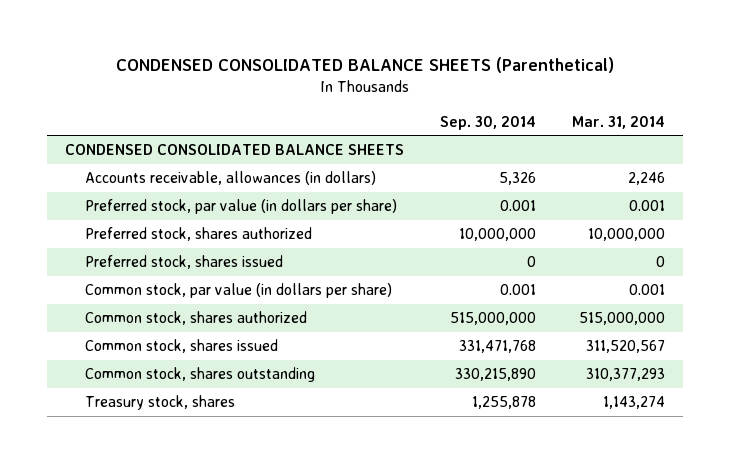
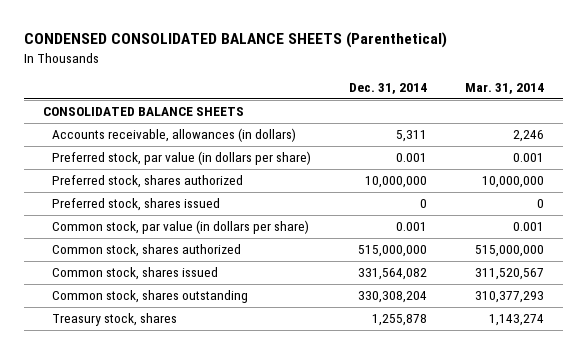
- | Sep. 30, 2014 | Mar. 31, 2014
+ | Dec. 31, 2014 | Mar. 31, 2014
- CONDENSED CONSOLIDATED BALANCE SHEETS
+ CONSOLIDATED BALANCE SHEETS

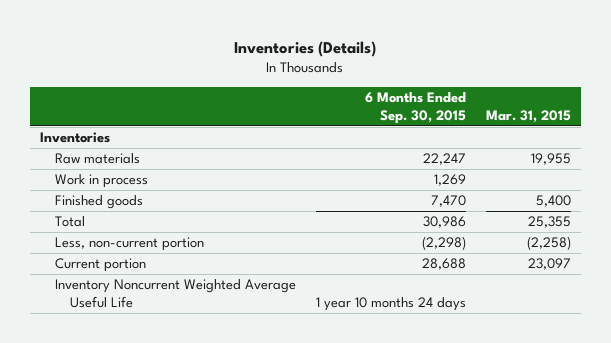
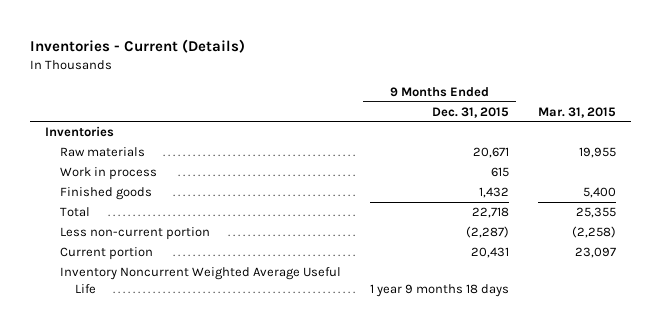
- Inventories (Details)
+ Inventories - Current (Details)
- | 6 Months Ended Sep. 30, 2015 | Mar. 31, 2015
+ | 9 Months Ended Dec. 31, 2015 | Mar. 31, 2015
- Less, non-current portion | (2,298) | (2,258)
+ Less non-current portion | (2,287) | (2,258)

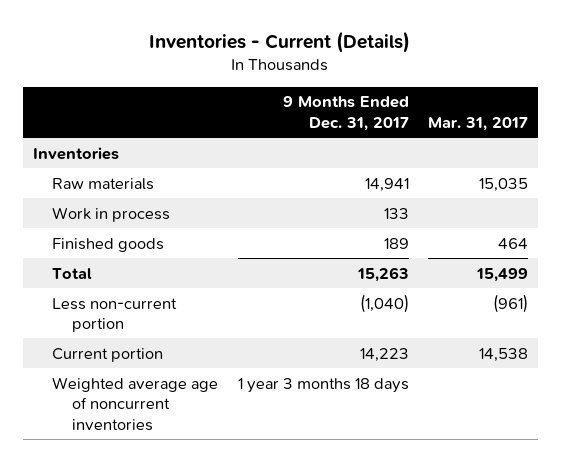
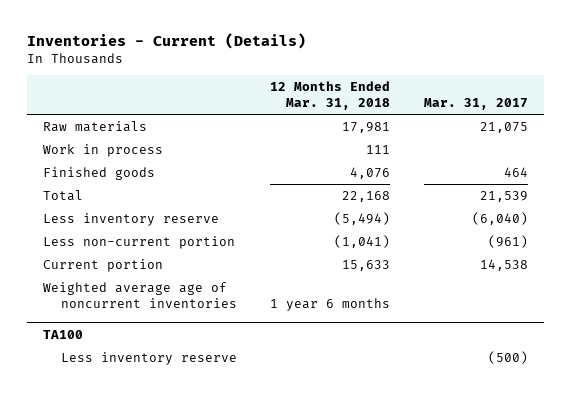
- | 9 Months Ended Dec. 31, 2017 | Mar. 31, 2017
+ | 12 Months Ended Mar. 31, 2018 | Mar. 31, 2017
- Inventories
- Raw materials | 14,941 | 15,035
+ Raw materials | 17,981 | 21,075
- Total | 15,263 | 15,499
+ Total | 22,168 | 21,539
+ Less inventory reserve | (5,494) | (6,040)
+ TA100
+ Less inventory reserve | | (500)

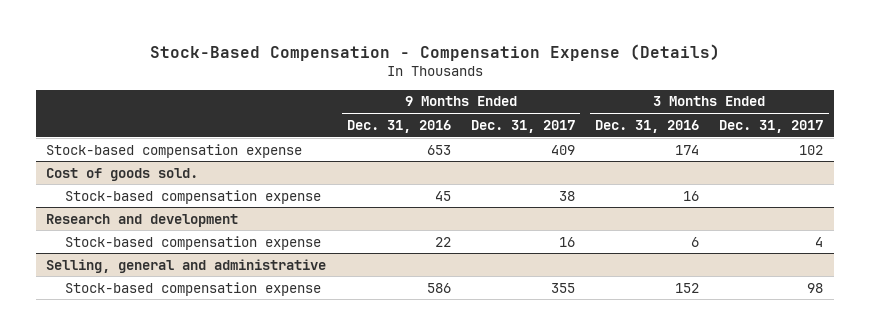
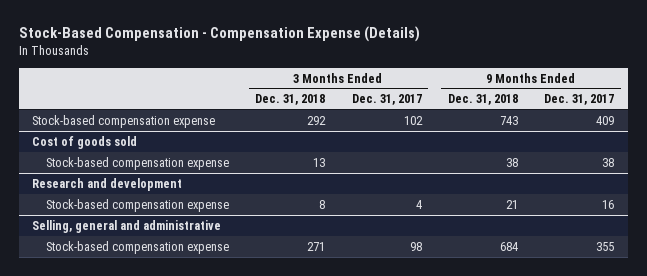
- | 9 Months Ended Dec. 31, 2016 | 9 Months Ended Dec. 31, 2017 | 3 Months Ended Dec. 31, 2016 | 3 Months Ended Dec. 31, 2017
+ | 3 Months Ended Dec. 31, 2018 | 3 Months Ended Dec. 31, 2017 | 9 Months Ended Dec. 31, 2018 | 9 Months Ended Dec. 31, 2017
- Cost of goods sold.
+ Cost of goods sold

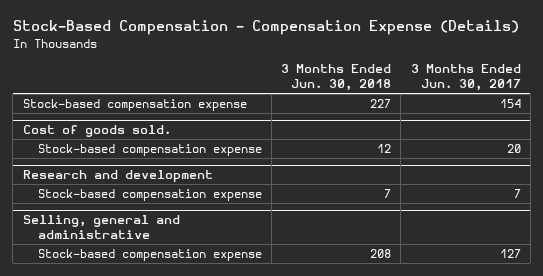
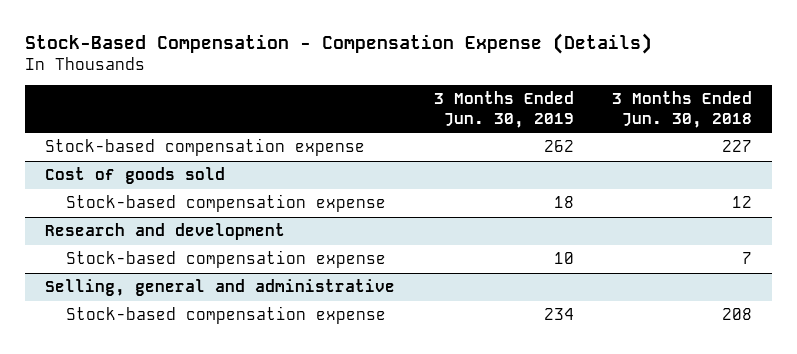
- | 3 Months Ended Jun. 30, 2018 | 3 Months Ended Jun. 30, 2017
+ | 3 Months Ended Jun. 30, 2019 | 3 Months Ended Jun. 30, 2018
- Cost of goods sold.
+ Cost of goods sold

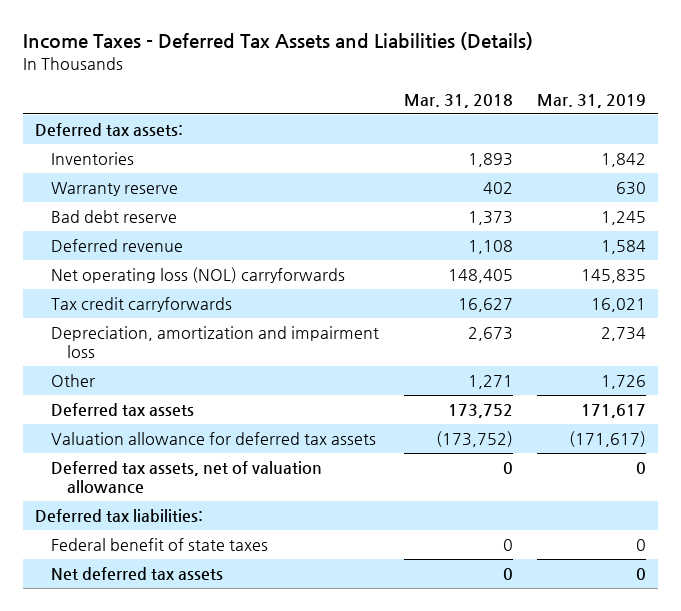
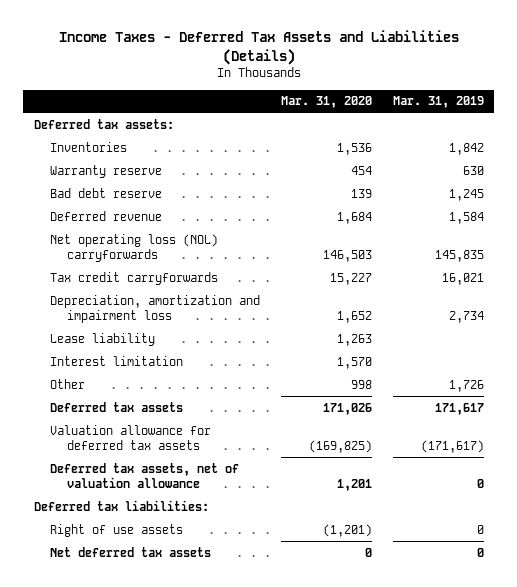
- | Mar. 31, 2018 | Mar. 31, 2019
+ | Mar. 31, 2020 | Mar. 31, 2019
+ Lease liability | 1,263 |
+ Interest limitation | 1,570 |
- Federal benefit of state taxes | 0 | 0
+ Right of use assets | (1,201) | 0

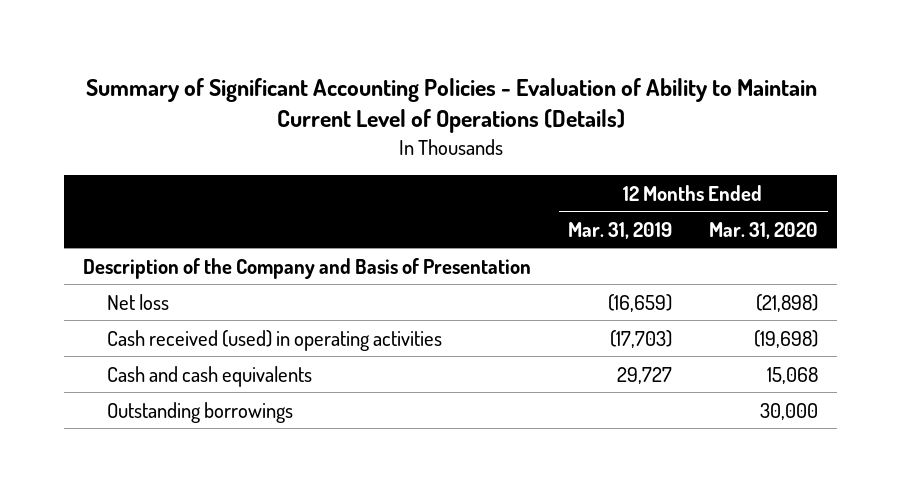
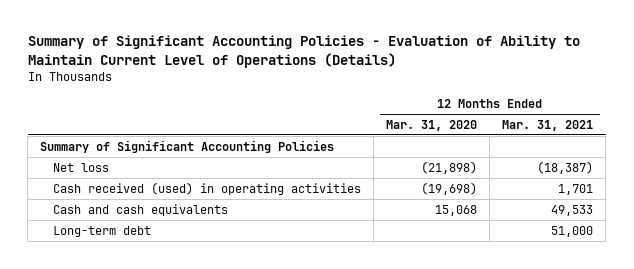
- | 12 Months Ended Mar. 31, 2019 | 12 Months Ended Mar. 31, 2020
+ | 12 Months Ended Mar. 31, 2020 | 12 Months Ended Mar. 31, 2021
- Description of the Company and Basis of Presentation
+ Summary of Significant Accounting Policies
- Outstanding borrowings | | 30,000
+ Long-term debt | | 51,000

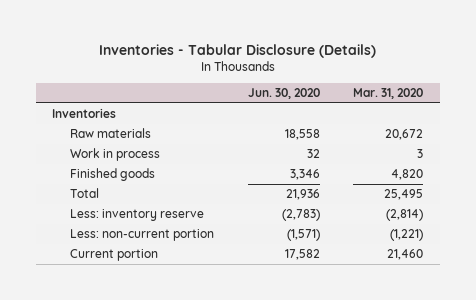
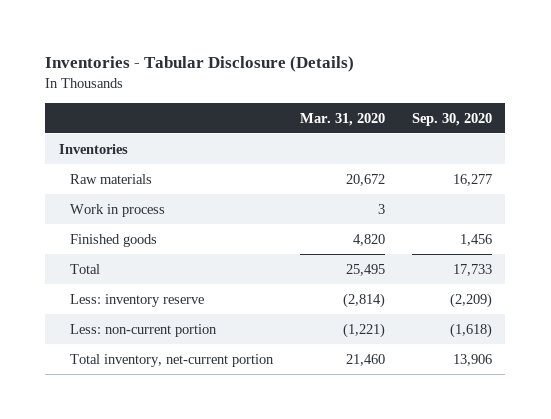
- | Jun. 30, 2020 | Mar. 31, 2020
+ | Mar. 31, 2020 | Sep. 30, 2020
- Current portion | 17,582 | 21,460
+ Total inventory, net-current portion | 21,460 | 13,906

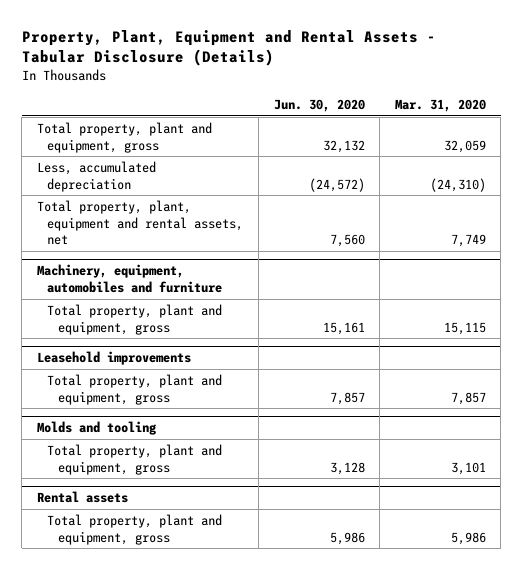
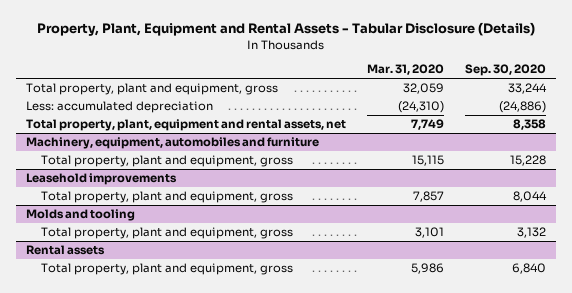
- | Jun. 30, 2020 | Mar. 31, 2020
+ | Mar. 31, 2020 | Sep. 30, 2020
- Less, accumulated depreciation | (24,572) | (24,310)
+ Less: accumulated depreciation | (24,310) | (24,886)

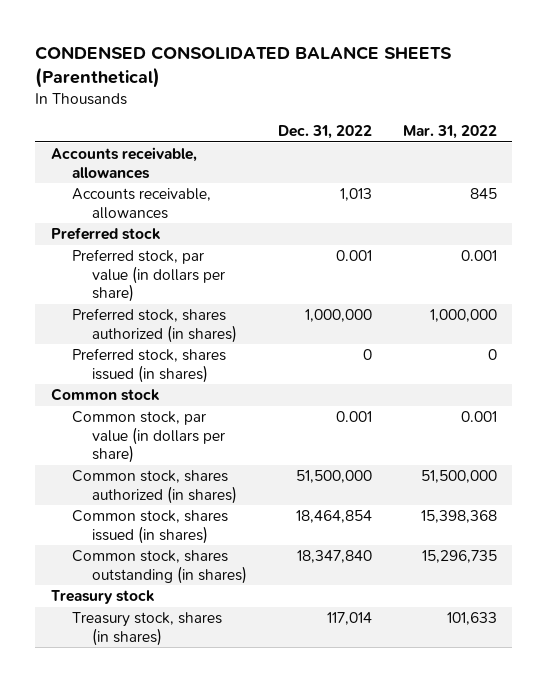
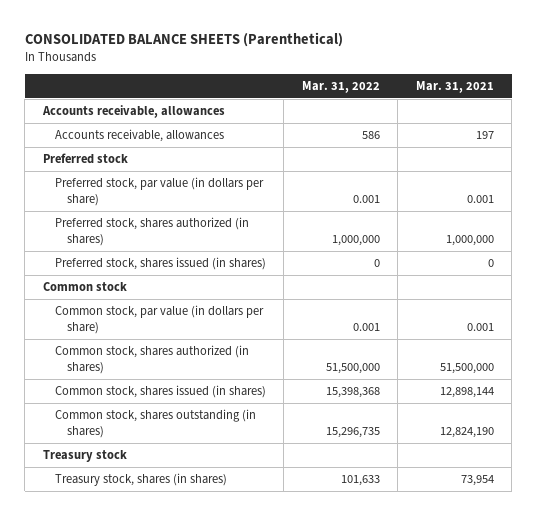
- CONDENSED CONSOLIDATED BALANCE SHEETS (Parenthetical)
+ CONSOLIDATED BALANCE SHEETS (Parenthetical)
- | Dec. 31, 2022 | Mar. 31, 2022
+ | Mar. 31, 2022 | Mar. 31, 2021
- Accounts receivable, allowances | 1,013 | 845
+ Accounts receivable, allowances | 586 | 197

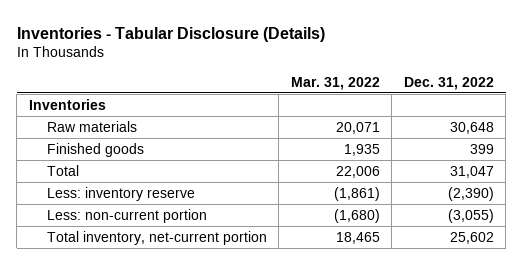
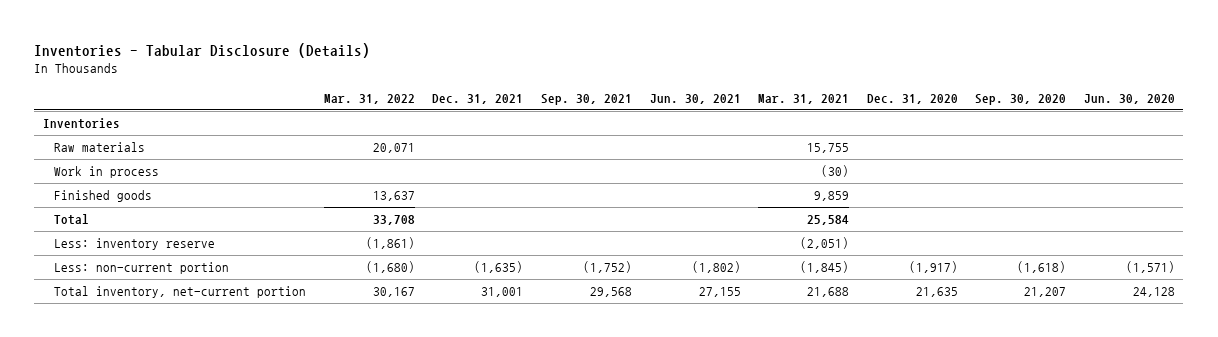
- | Mar. 31, 2022 | Dec. 31, 2022
+ | Mar. 31, 2022 | Dec. 31, 2021 | Sep. 30, 2021 | Jun. 30, 2021 | Mar. 31, 2021 | Dec. 31, 2020 | Sep. 30, 2020 | Jun. 30, 2020
- Finished goods | 1,935 | 399
- Total | 22,006 | 31,047
+ Work in process | | | | | (30) | | |
+ Finished goods | 13,637 | | | | 9,859 | | |
+ Total | 33,708 | | | | 25,584 | | |
- Total inventory, net-current portion | 18,465 | 25,602
+ Total inventory, net-current portion | 30,167 | 31,001 | 29,568 | 27,155 | 21,688 | 21,635 | 21,207 | 24,128

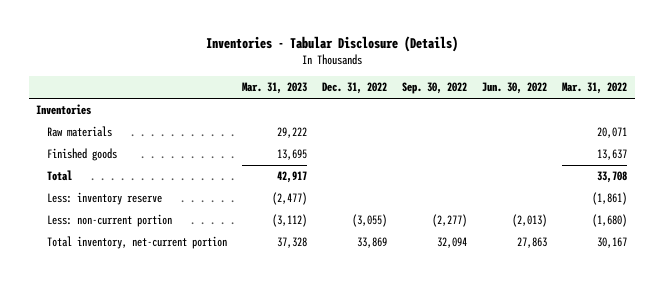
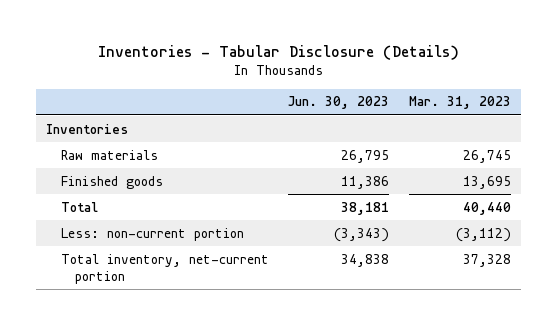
- | Mar. 31, 2023 | Dec. 31, 2022 | Sep. 30, 2022 | Jun. 30, 2022 | Mar. 31, 2022
+ | Jun. 30, 2023 | Mar. 31, 2023
- Raw materials | 29,222 | | | | 20,071
+ Raw materials | 26,795 | 26,745
- Total | 42,917 | | | | 33,708
- Less: inventory reserve | (2,477) | | | | (1,861)
+ Total | 38,181 | 40,440

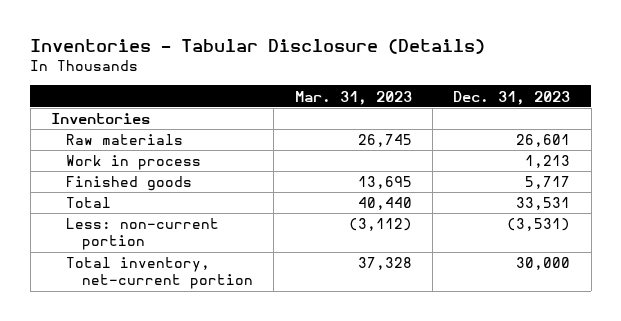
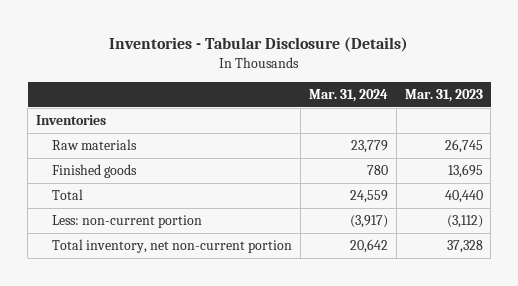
- | Mar. 31, 2023 | Dec. 31, 2023
+ | Mar. 31, 2024 | Mar. 31, 2023
- Work in process | | 1,213
- Total inventory, net-current portion | 37,328 | 30,000
+ Total inventory, net non-current portion | 20,642 | 37,328

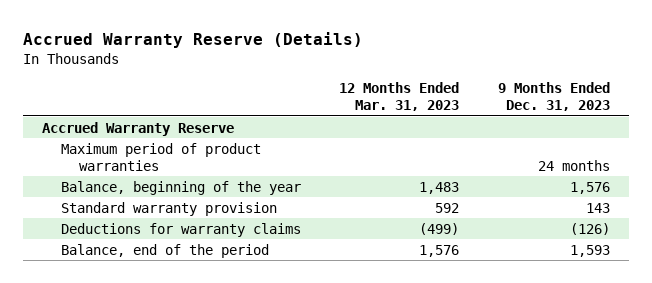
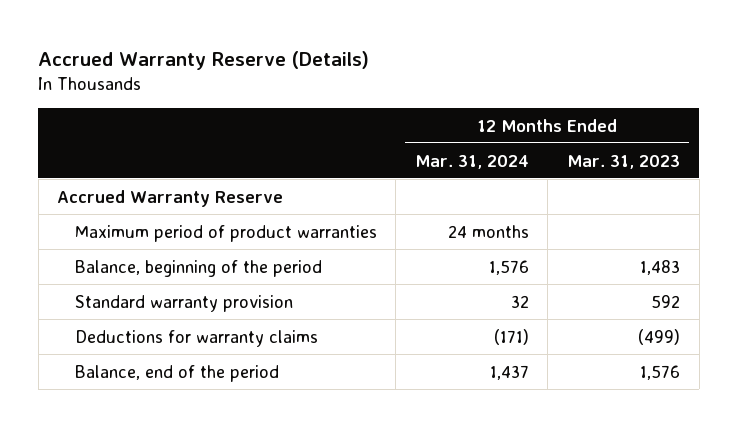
- | 12 Months Ended Mar. 31, 2023 | 9 Months Ended Dec. 31, 2023
+ | 12 Months Ended Mar. 31, 2024 | 12 Months Ended Mar. 31, 2023
- Balance, beginning of the year | 1,483 | 1,576
+ Balance, beginning of the period | 1,576 | 1,483

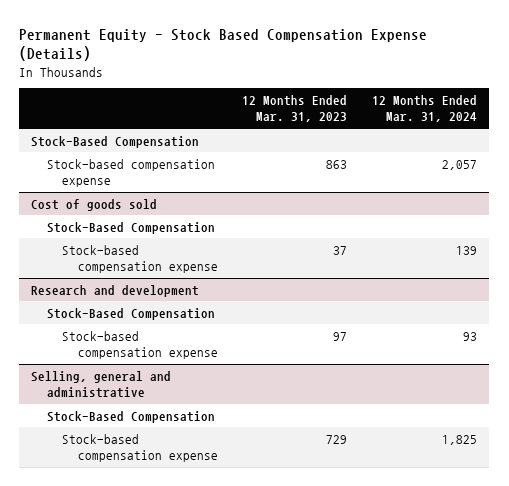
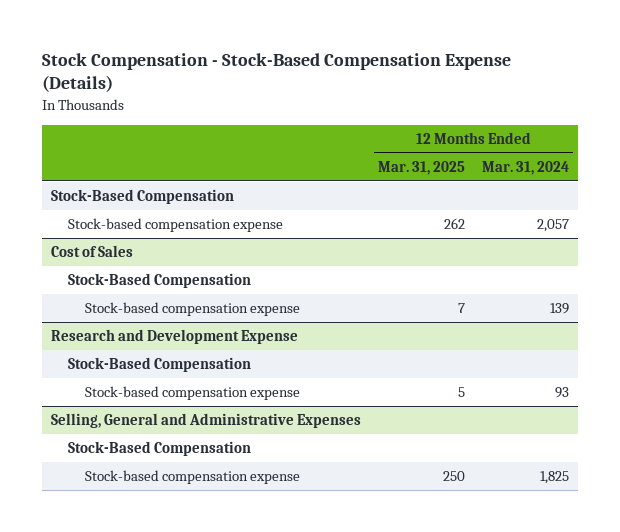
- Permanent Equity - Stock Based Compensation Expense (Details)
+ Stock Compensation - Stock-Based Compensation Expense (Details)
- | 12 Months Ended Mar. 31, 2023 | 12 Months Ended Mar. 31, 2024
+ | 12 Months Ended Mar. 31, 2025 | 12 Months Ended Mar. 31, 2024
- Cost of goods sold
+ Cost of Sales
- Research and development
+ Research and Development Expense
- Selling, general and administrative
+ Selling, General and Administrative Expenses

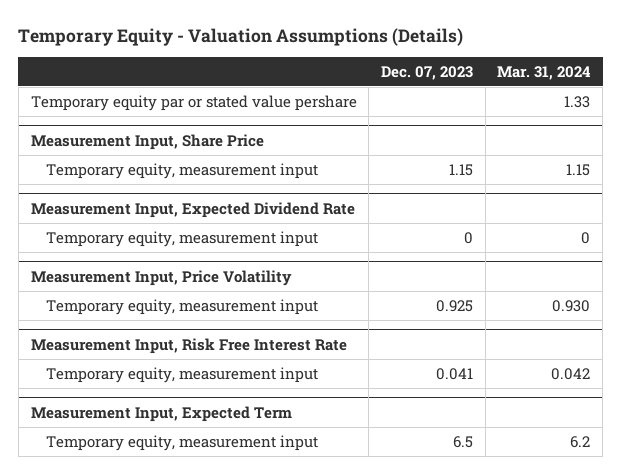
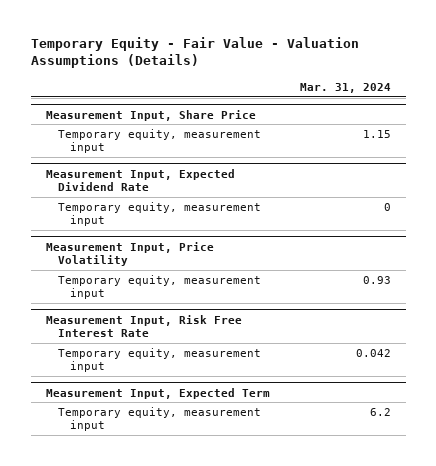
- Temporary Equity - Valuation Assumptions (Details)
+ Temporary Equity - Fair Value - Valuation Assumptions (Details)
- | Dec. 07, 2023 | Mar. 31, 2024
+ | Mar. 31, 2024
- Temporary equity par or stated value pershare | | 1.33
@ Measurement Input, Price Volatility
- Temporary equity, measurement input | 0.925 | 0.930
+ Temporary equity, measurement input | 0.93

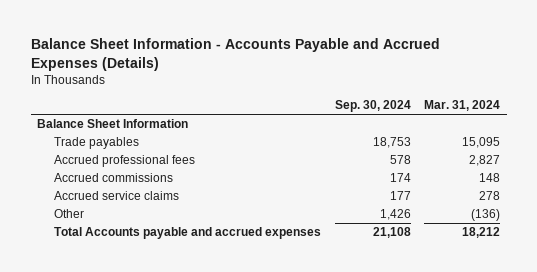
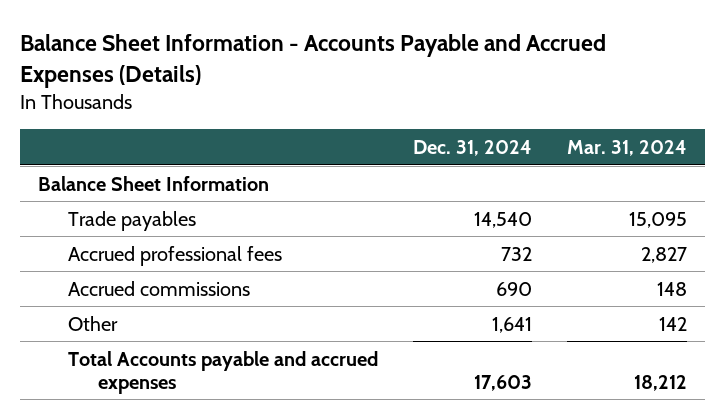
- | Sep. 30, 2024 | Mar. 31, 2024
+ | Dec. 31, 2024 | Mar. 31, 2024
- Accrued service claims | 177 | 278
- Other | 1,426 | (136)
+ Other | 1,641 | 142

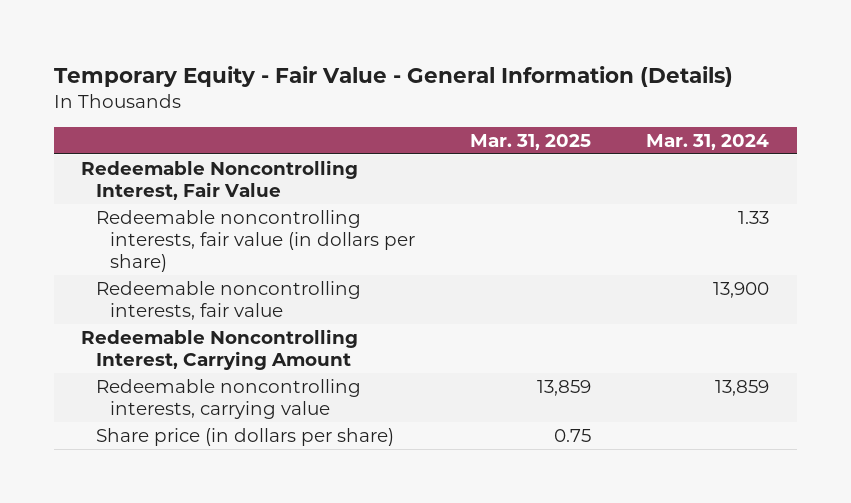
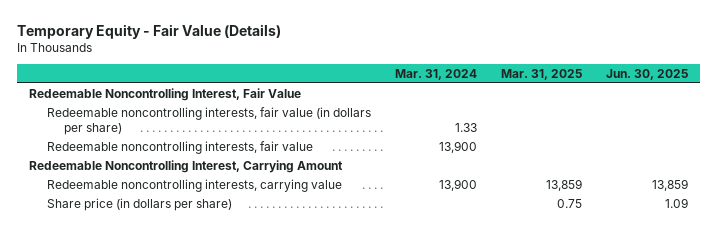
- Temporary Equity - Fair Value - General Information (Details)
+ Temporary Equity - Fair Value (Details)
- | Mar. 31, 2025 | Mar. 31, 2024
+ | Mar. 31, 2024 | Mar. 31, 2025 | Jun. 30, 2025
- Redeemable noncontrolling interests, carrying value | 13,859 | 13,859
+ Redeemable noncontrolling interests, carrying value | 13,900 | 13,859 | 13,859

